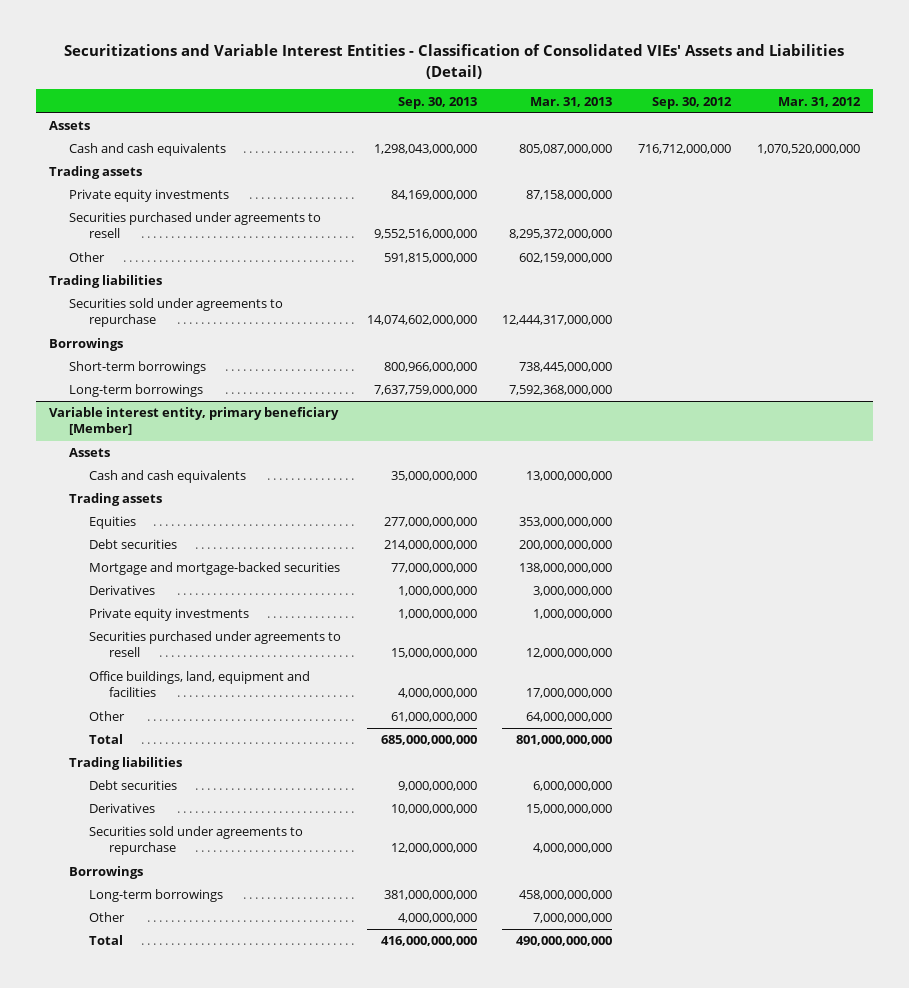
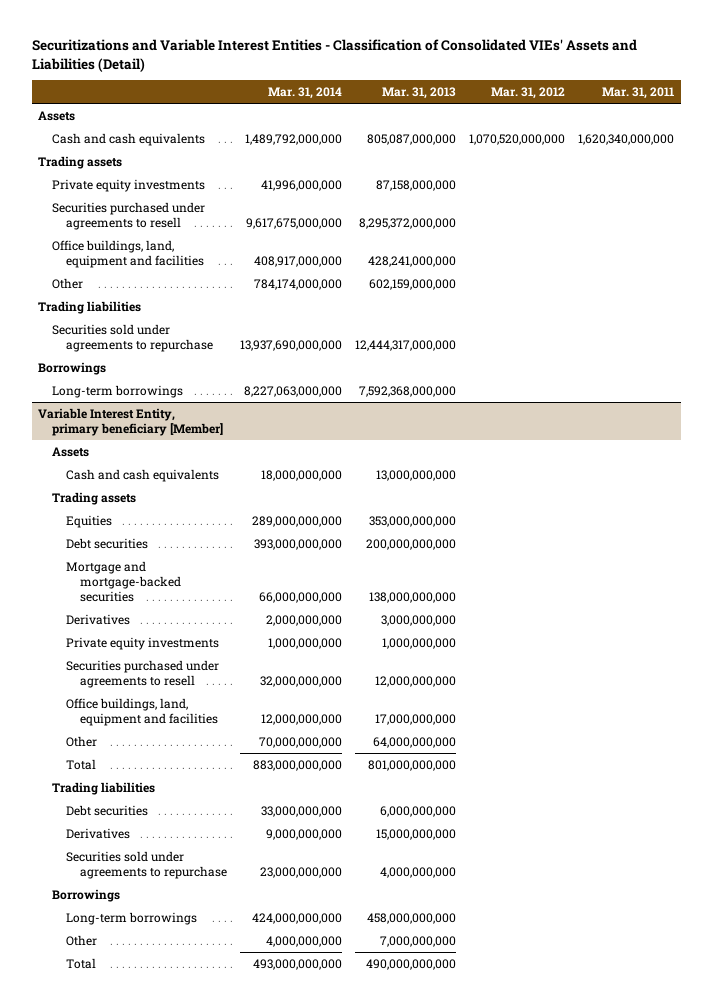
- | Sep. 30, 2013 | Mar. 31, 2013 | Sep. 30, 2012 | Mar. 31, 2012
+ | Mar. 31, 2014 | Mar. 31, 2013 | Mar. 31, 2012 | Mar. 31, 2011
+ Office buildings, land, equipment and facilities | 408,917,000,000 | 428,241,000,000 | |
- Short-term borrowings | 800,966,000,000 | 738,445,000,000 | |
- Variable interest entity, primary beneficiary [Member]
+ Variable Interest Entity, primary beneficiary [Member]

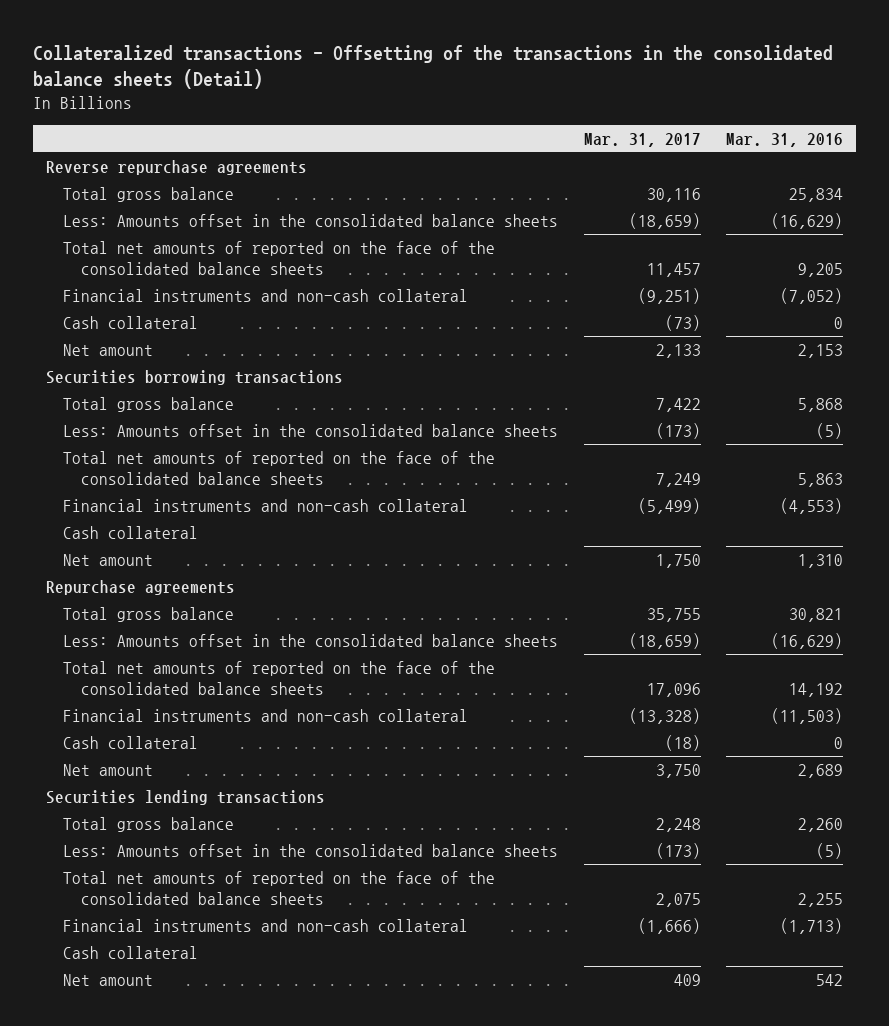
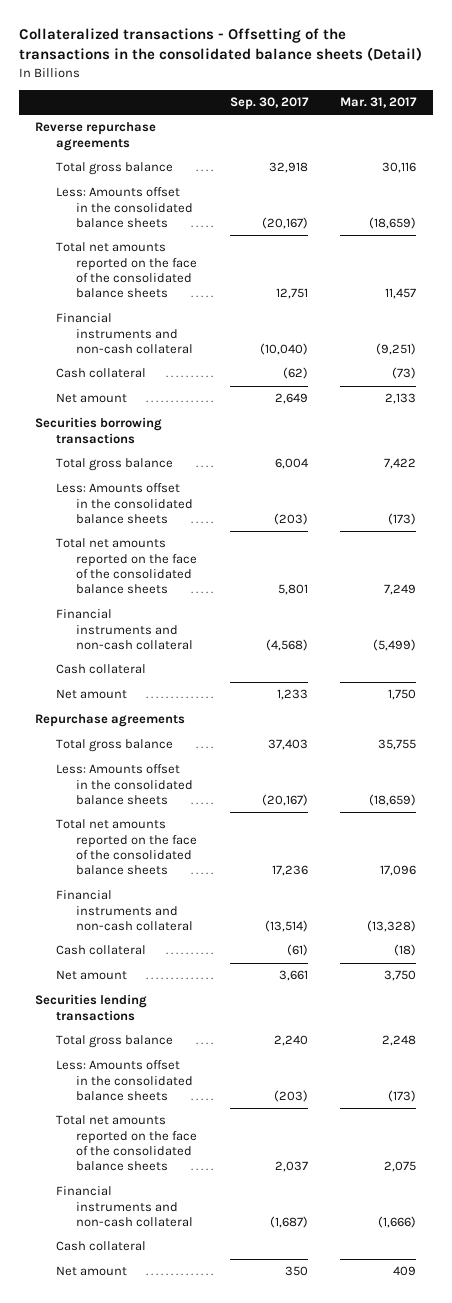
- | Mar. 31, 2017 | Mar. 31, 2016
+ | Sep. 30, 2017 | Mar. 31, 2017
- Total net amounts of reported on the face of the consolidated balance sheets | 11,457 | 9,205
+ Total net amounts reported on the face of the consolidated balance sheets | 12,751 | 11,457
- Total net amounts of reported on the face of the consolidated balance sheets | 7,249 | 5,863
+ Total net amounts reported on the face of the consolidated balance sheets | 5,801 | 7,249
- Total net amounts of reported on the face of the consolidated balance sheets | 17,096 | 14,192
+ Total net amounts reported on the face of the consolidated balance sheets | 17,236 | 17,096
- Total net amounts of reported on the face of the consolidated balance sheets | 2,075 | 2,255
+ Total net amounts reported on the face of the consolidated balance sheets | 2,037 | 2,075

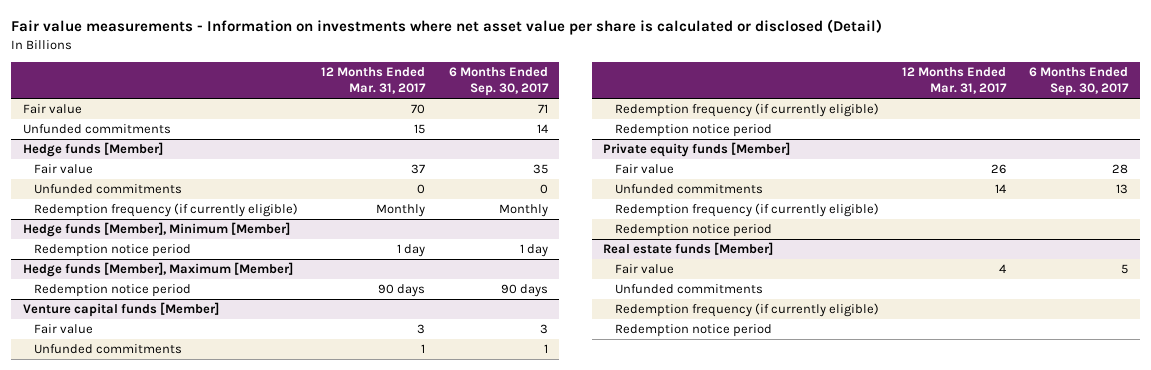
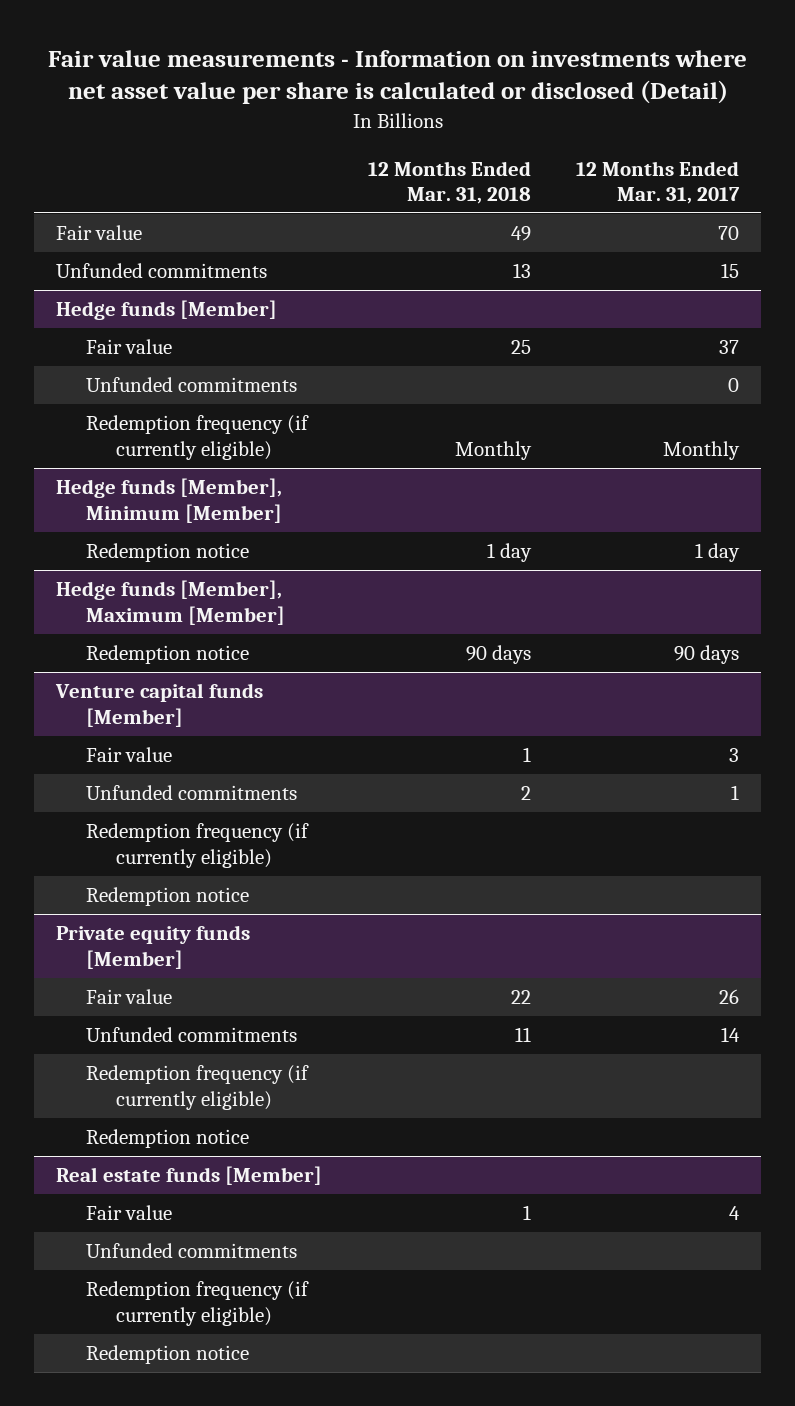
- | 12 Months Ended Mar. 31, 2017 | 6 Months Ended Sep. 30, 2017
+ | 12 Months Ended Mar. 31, 2018 | 12 Months Ended Mar. 31, 2017
@ Hedge funds [Member], Minimum [Member]
- Redemption notice period | 1 day | 1 day
+ Redemption notice | 1 day | 1 day
@ Hedge funds [Member], Maximum [Member]
- Redemption notice period | 90 days | 90 days
+ Redemption notice | 90 days | 90 days
@ Venture capital funds [Member]
- Redemption notice period
+ Redemption notice
@ Private equity funds [Member]
- Redemption notice period
+ Redemption notice
@ Real estate funds [Member]
- Redemption notice period
+ Redemption notice

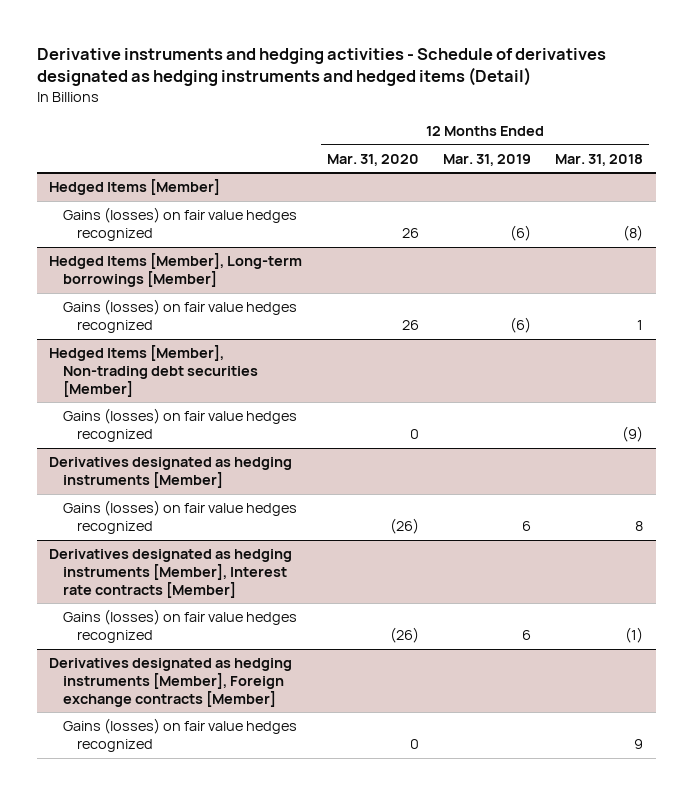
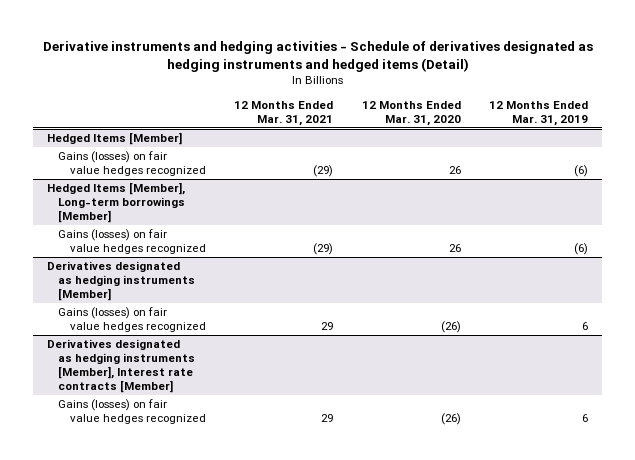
- | 12 Months Ended Mar. 31, 2020 | 12 Months Ended Mar. 31, 2019 | 12 Months Ended Mar. 31, 2018
+ | 12 Months Ended Mar. 31, 2021 | 12 Months Ended Mar. 31, 2020 | 12 Months Ended Mar. 31, 2019
- Hedged Items [Member], Non-trading debt securities [Member]
- Gains (losses) on fair value hedges recognized | 0 | | (9)
- Derivatives designated as hedging instruments [Member], Foreign exchange contracts [Member]
- Gains (losses) on fair value hedges recognized | 0 | | 9

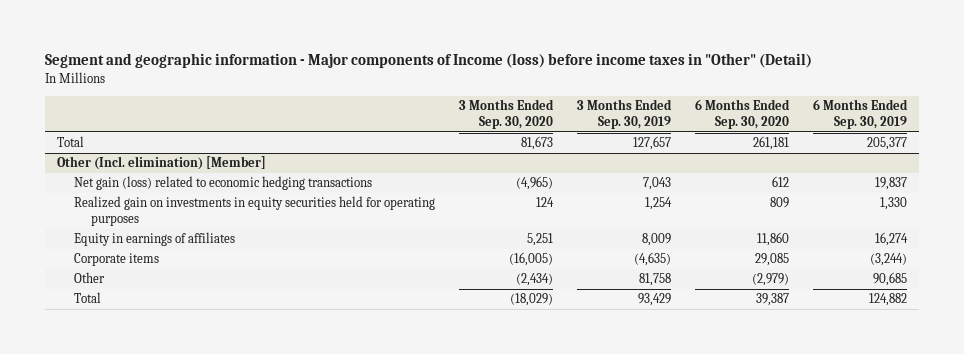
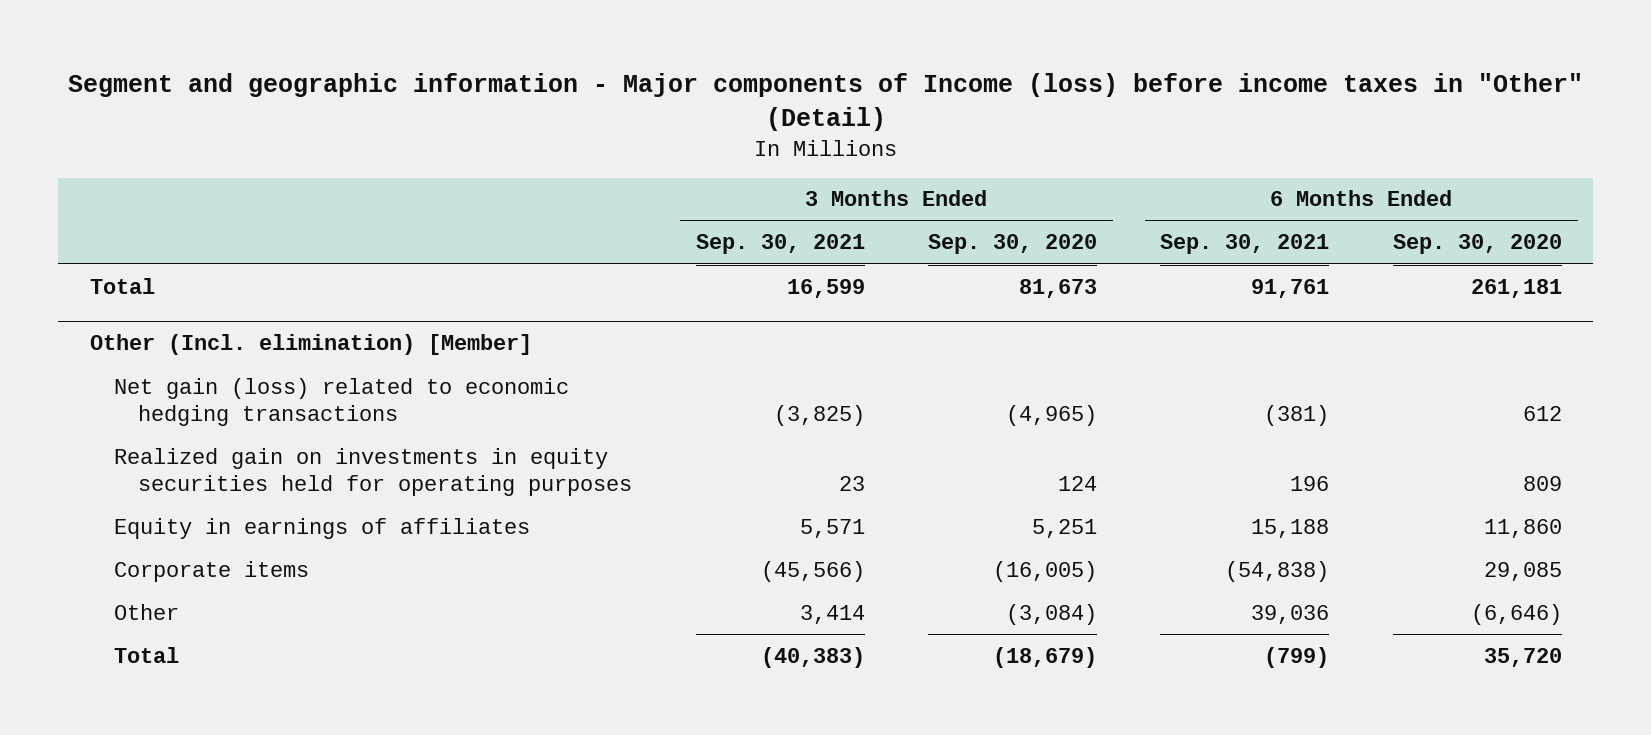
- | 3 Months Ended Sep. 30, 2020 | 3 Months Ended Sep. 30, 2019 | 6 Months Ended Sep. 30, 2020 | 6 Months Ended Sep. 30, 2019
+ | 3 Months Ended Sep. 30, 2021 | 3 Months Ended Sep. 30, 2020 | 6 Months Ended Sep. 30, 2021 | 6 Months Ended Sep. 30, 2020
@ Other (Incl. elimination) [Member]
- Other | (2,434) | 81,758 | (2,979) | 90,685
- Total | (18,029) | 93,429 | 39,387 | 124,882
+ Other | 3,414 | (3,084) | 39,036 | (6,646)
+ Total | (40,383) | (18,679) | (799) | 35,720

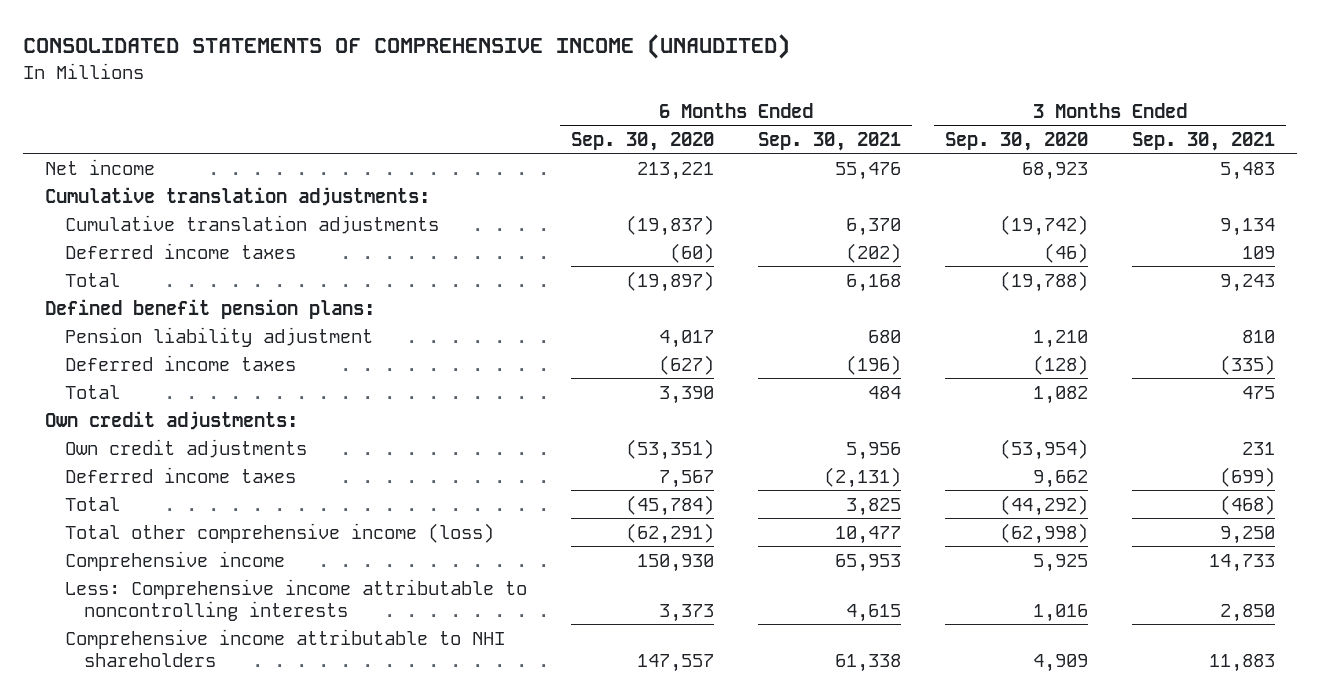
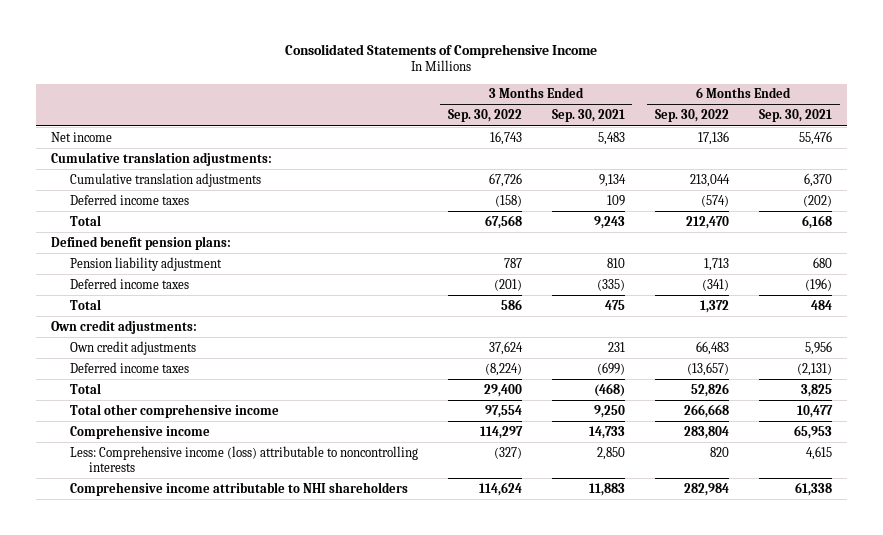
- CONSOLIDATED STATEMENTS OF COMPREHENSIVE INCOME (UNAUDITED)
+ Consolidated Statements of Comprehensive Income
- | 6 Months Ended Sep. 30, 2020 | 6 Months Ended Sep. 30, 2021 | 3 Months Ended Sep. 30, 2020 | 3 Months Ended Sep. 30, 2021
+ | 3 Months Ended Sep. 30, 2022 | 3 Months Ended Sep. 30, 2021 | 6 Months Ended Sep. 30, 2022 | 6 Months Ended Sep. 30, 2021
- Total other comprehensive income (loss) | (62,291) | 10,477 | (62,998) | 9,250
+ Total other comprehensive income | 97,554 | 9,250 | 266,668 | 10,477
- Less: Comprehensive income attributable to noncontrolling interests | 3,373 | 4,615 | 1,016 | 2,850
+ Less: Comprehensive income (loss) attributable to noncontrolling interests | (327) | 2,850 | 820 | 4,615

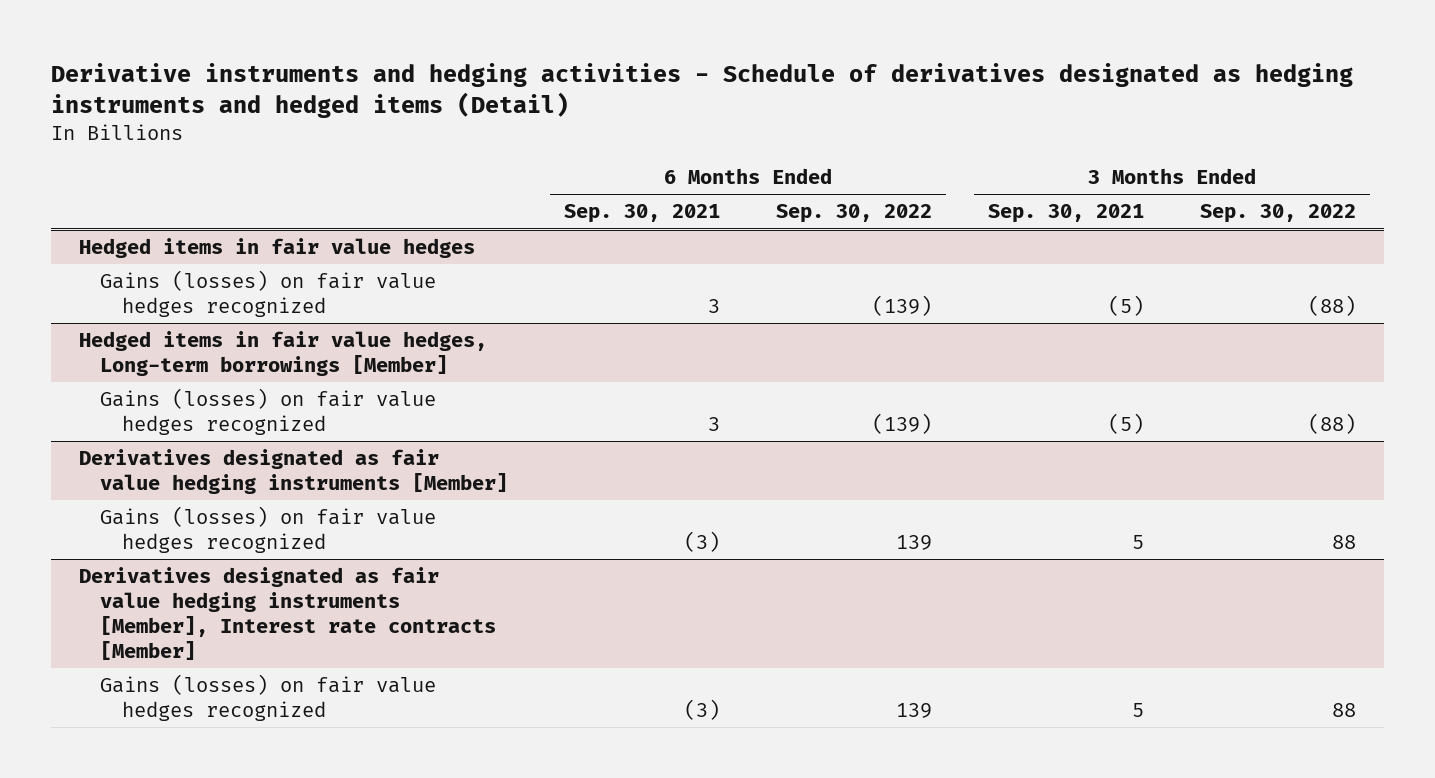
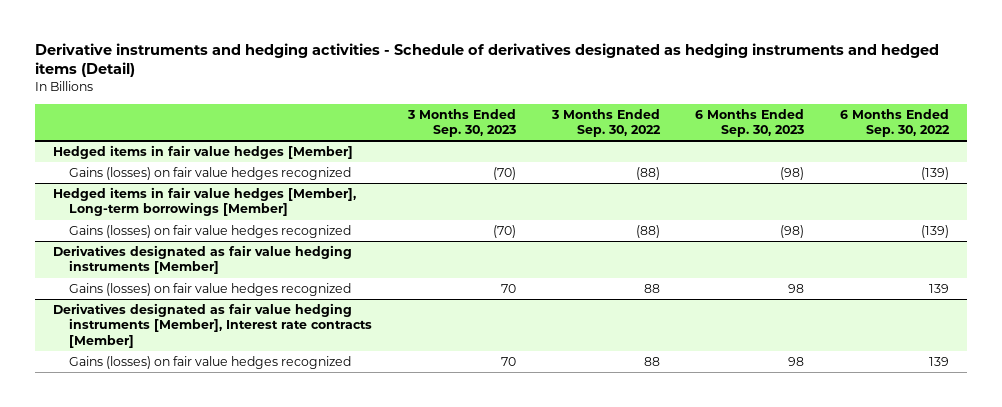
- | 6 Months Ended Sep. 30, 2021 | 6 Months Ended Sep. 30, 2022 | 3 Months Ended Sep. 30, 2021 | 3 Months Ended Sep. 30, 2022
+ | 3 Months Ended Sep. 30, 2023 | 3 Months Ended Sep. 30, 2022 | 6 Months Ended Sep. 30, 2023 | 6 Months Ended Sep. 30, 2022
- Hedged items in fair value hedges
+ Hedged items in fair value hedges [Member]
- Hedged items in fair value hedges, Long-term borrowings [Member]
+ Hedged items in fair value hedges [Member], Long-term borrowings [Member]

